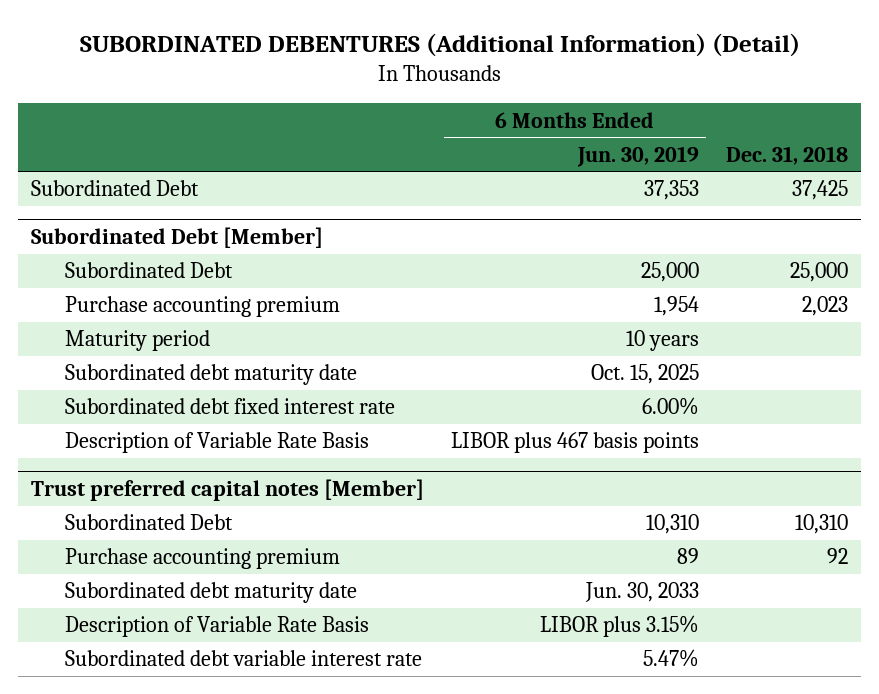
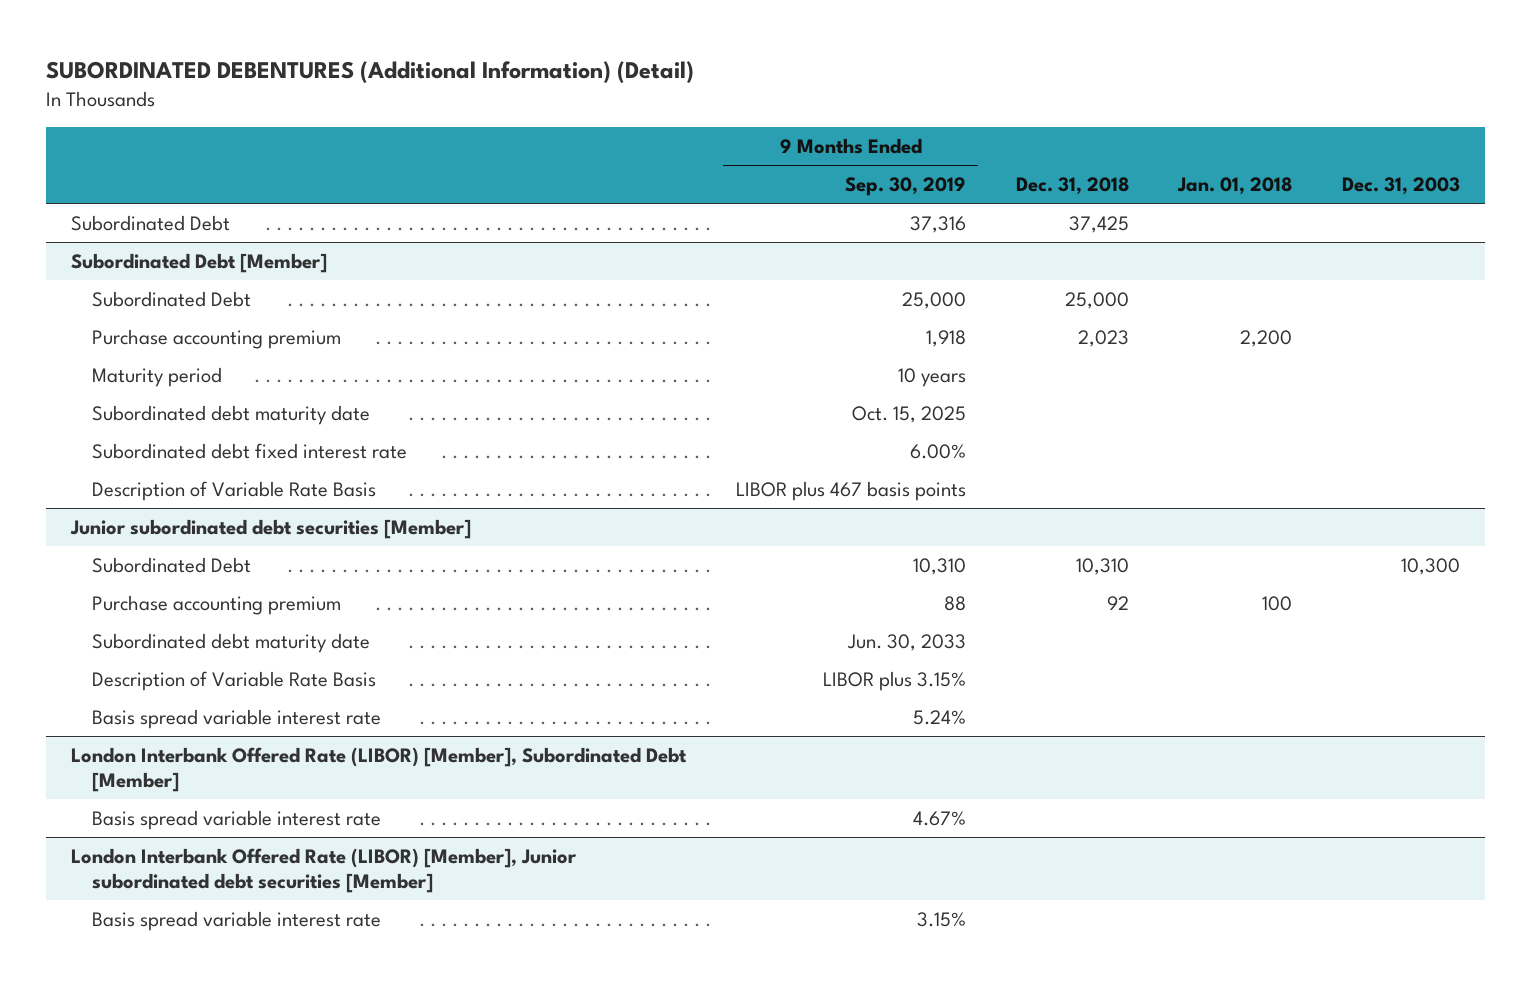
- | 6 Months Ended Jun. 30, 2019 | Dec. 31, 2018
+ | 9 Months Ended Sep. 30, 2019 | Dec. 31, 2018 | Jan. 01, 2018 | Dec. 31, 2003
- Trust preferred capital notes [Member]
+ Junior subordinated debt securities [Member]
- Subordinated debt variable interest rate | 5.47% |
+ Basis spread variable interest rate | 5.24% | | |
+ London Interbank Offered Rate (LIBOR) [Member], Subordinated Debt [Member]
+ Basis spread variable interest rate | 4.67% | | |
+ London Interbank Offered Rate (LIBOR) [Member], Junior subordinated debt securities [Member]
+ Basis spread variable interest rate | 3.15% | | |

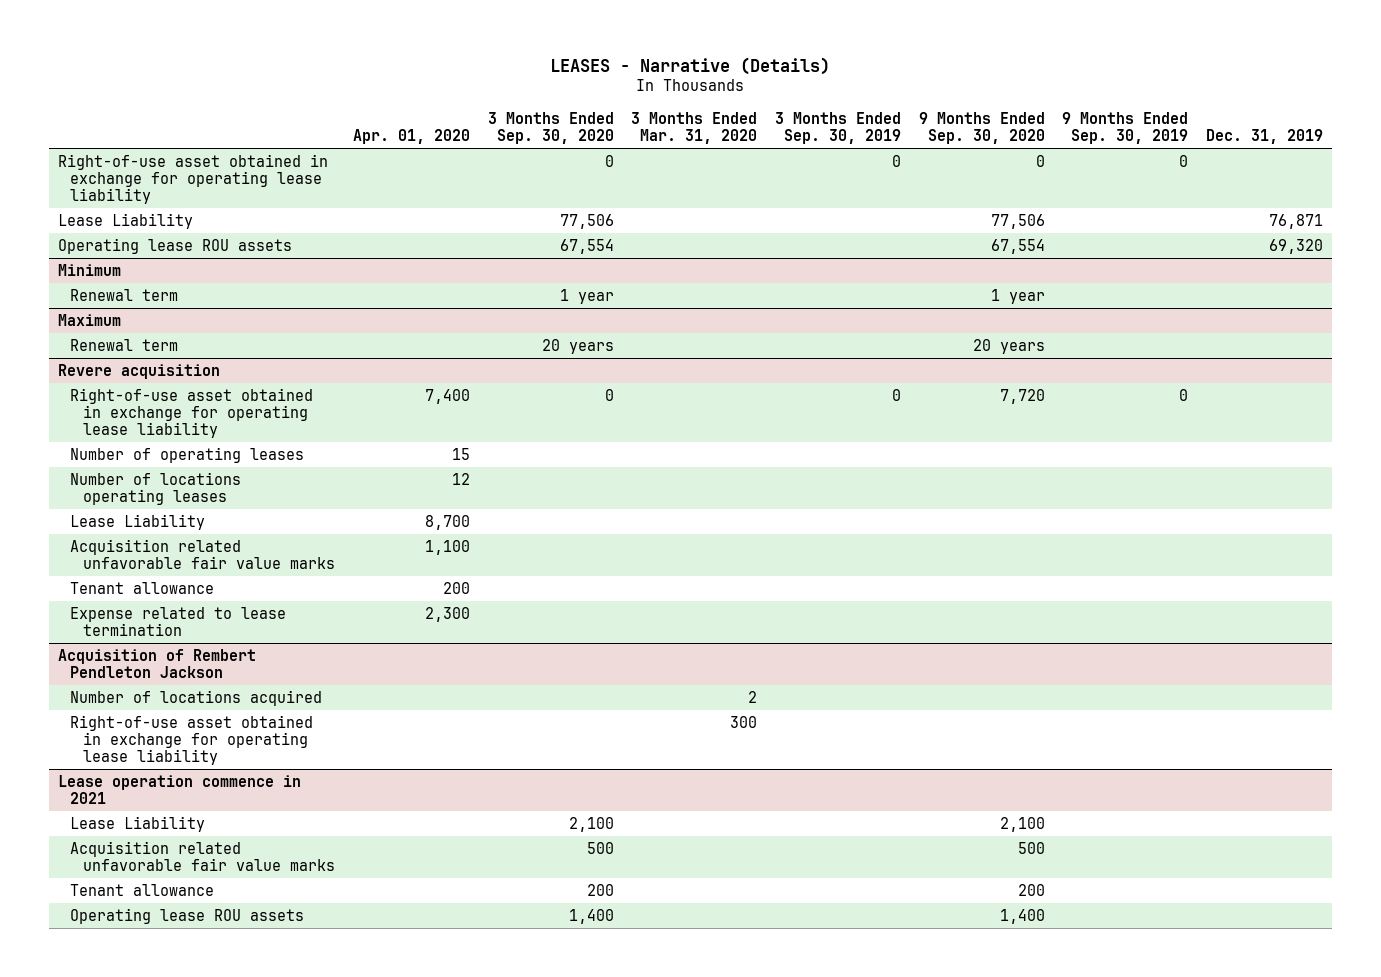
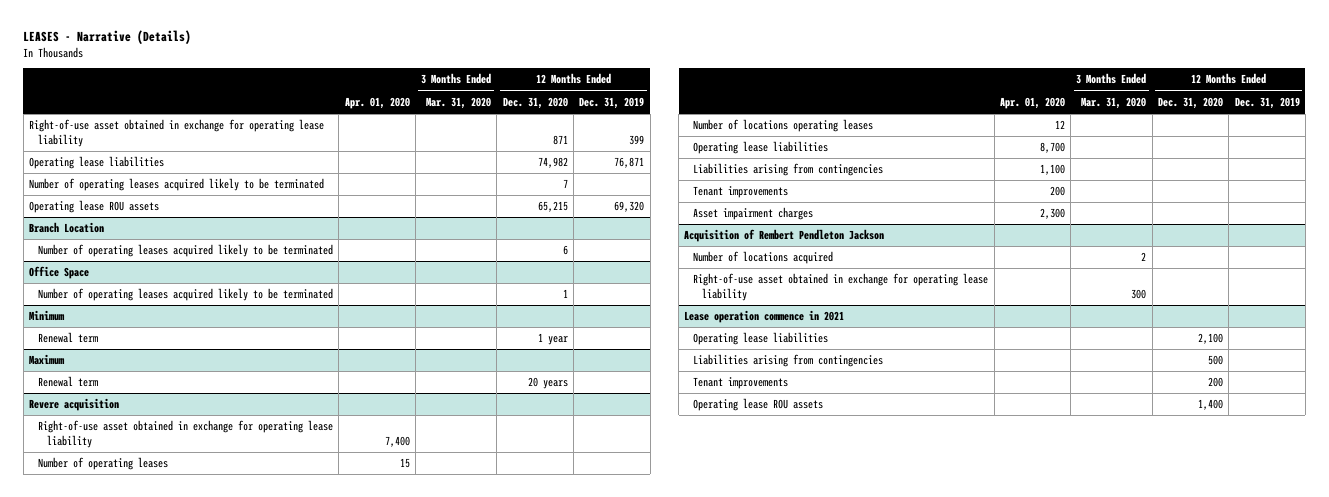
- | Apr. 01, 2020 | 3 Months Ended Sep. 30, 2020 | 3 Months Ended Mar. 31, 2020 | 3 Months Ended Sep. 30, 2019 | 9 Months Ended Sep. 30, 2020 | 9 Months Ended Sep. 30, 2019 | Dec. 31, 2019
+ | Apr. 01, 2020 | 3 Months Ended Mar. 31, 2020 | 12 Months Ended Dec. 31, 2020 | 12 Months Ended Dec. 31, 2019
- Lease Liability | | 77,506 | | | 77,506 | | 76,871
+ Operating lease liabilities | | | 74,982 | 76,871
+ Number of operating leases acquired likely to be terminated | | | 7 |
+ Branch Location
+ Number of operating leases acquired likely to be terminated | | | 6 |
+ Office Space
+ Number of operating leases acquired likely to be terminated | | | 1 |
@ Revere acquisition
- Lease Liability | 8,700 | | | | | |
- Acquisition related unfavorable fair value marks | 1,100 | | | | | |
- Tenant allowance | 200 | | | | | |
- Expense related to lease termination | 2,300 | | | | | |
+ Operating lease liabilities | 8,700 | | |
+ Liabilities arising from contingencies | 1,100 | | |
+ Tenant improvements | 200 | | |
+ Asset impairment charges | 2,300 | | |
@ Lease operation commence in 2021
- Lease Liability | | 2,100 | | | 2,100 | |
- Acquisition related unfavorable fair value marks | | 500 | | | 500 | |
- Tenant allowance | | 200 | | | 200 | |
+ Operating lease liabilities | | | 2,100 |
+ Liabilities arising from contingencies | | | 500 |
+ Tenant improvements | | | 200 |

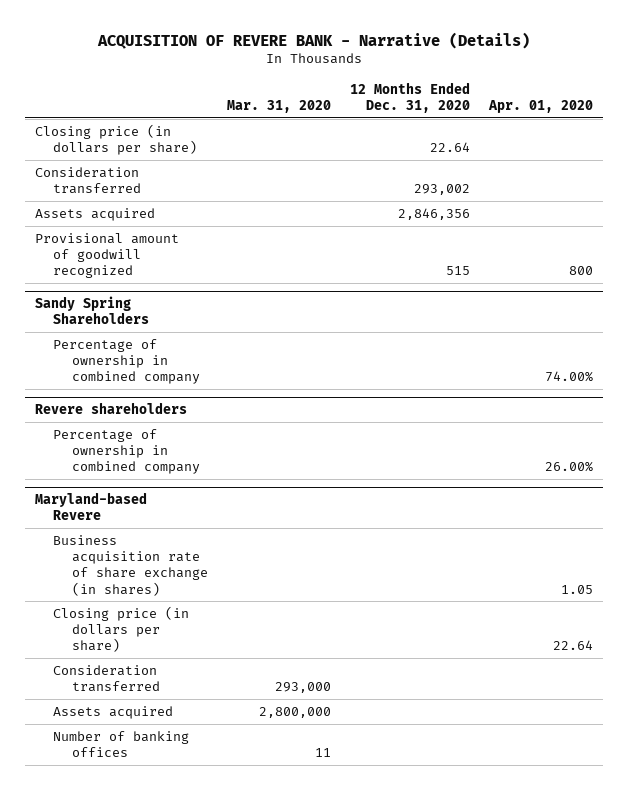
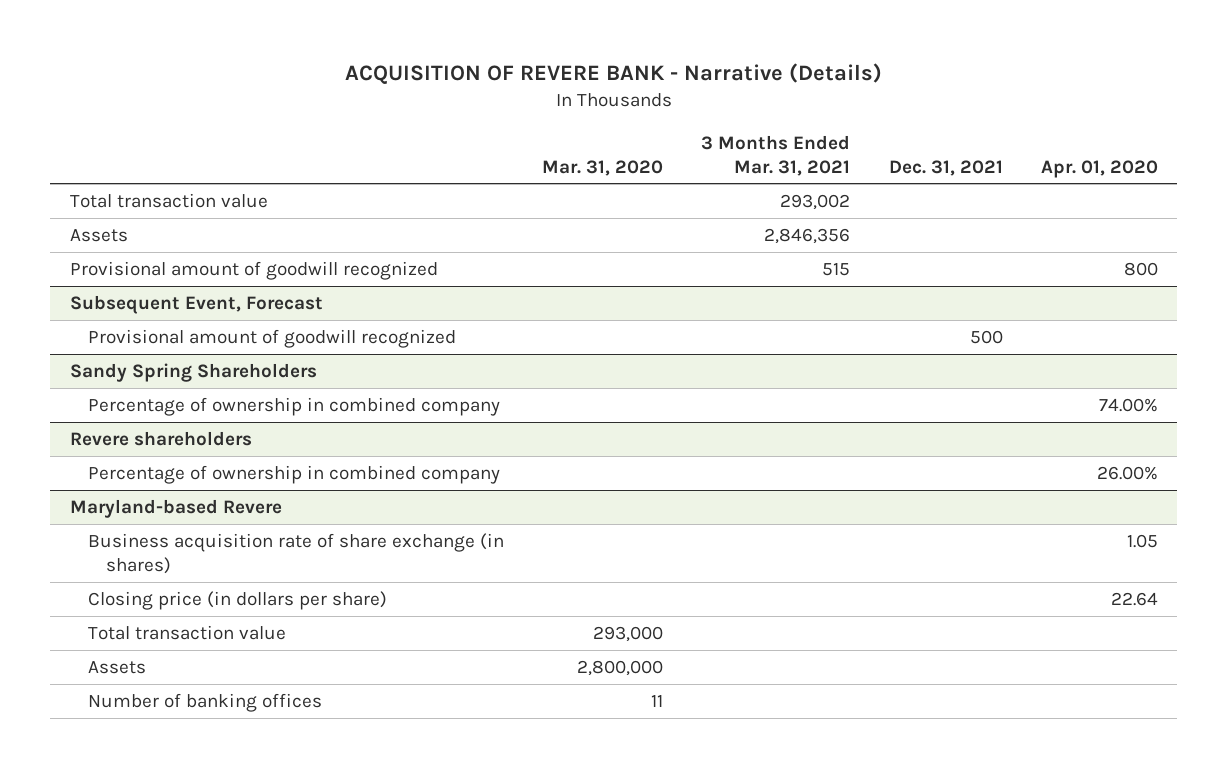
- | Mar. 31, 2020 | 12 Months Ended Dec. 31, 2020 | Apr. 01, 2020
+ | Mar. 31, 2020 | 3 Months Ended Mar. 31, 2021 | Dec. 31, 2021 | Apr. 01, 2020
- Closing price (in dollars per share) | | 22.64 |
- Consideration transferred | | 293,002 |
- Assets acquired | | 2,846,356 |
+ Total transaction value | | 293,002 | |
+ Assets | | 2,846,356 | |
+ Subsequent Event, Forecast
+ Provisional amount of goodwill recognized | | | 500 |
@ Maryland-based Revere
- Consideration transferred | 293,000 | |
- Assets acquired | 2,800,000 | |
+ Total transaction value | 293,000 | | |
+ Assets | 2,800,000 | | |

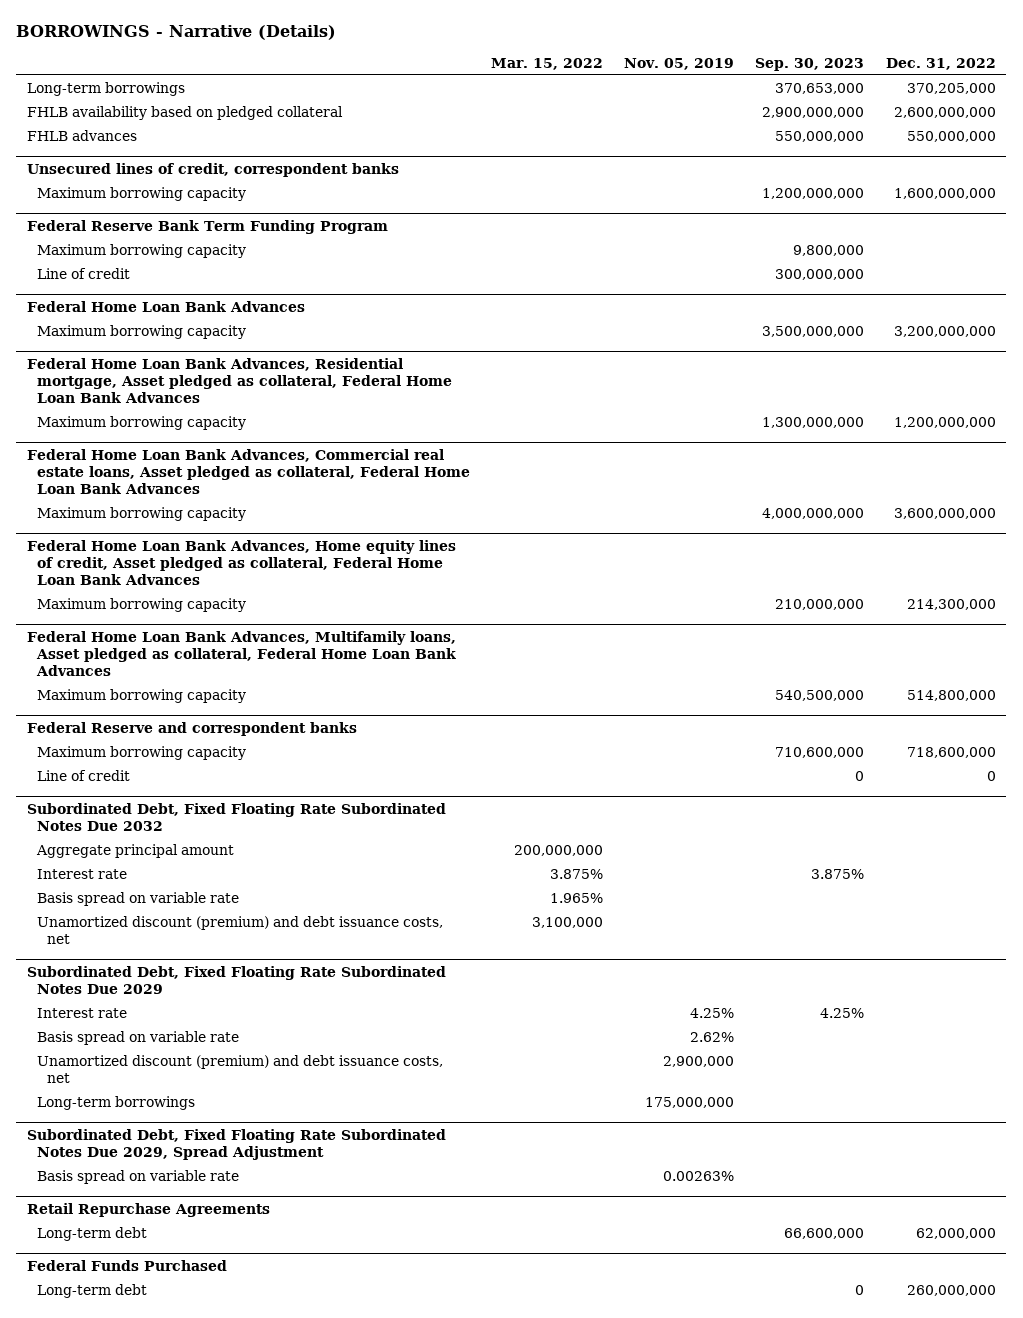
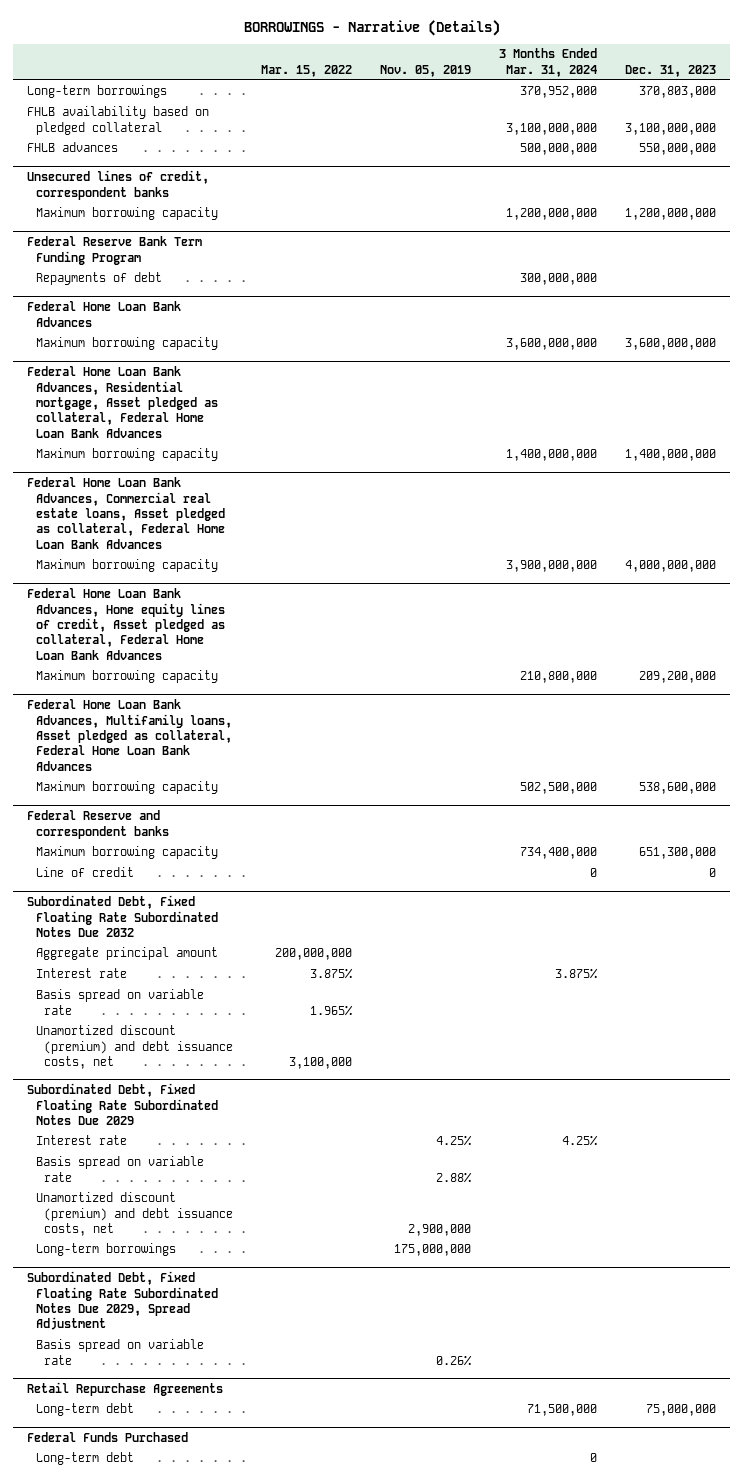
- | Mar. 15, 2022 | Nov. 05, 2019 | Sep. 30, 2023 | Dec. 31, 2022
+ | Mar. 15, 2022 | Nov. 05, 2019 | 3 Months Ended Mar. 31, 2024 | Dec. 31, 2023
@ Federal Reserve Bank Term Funding Program
- Maximum borrowing capacity | | | 9,800,000 |
- Line of credit | | | 300,000,000 |
+ Repayments of debt | | | 300,000,000 |
@ Subordinated Debt, Fixed Floating Rate Subordinated Notes Due 2029
- Basis spread on variable rate | | 2.62% | |
+ Basis spread on variable rate | | 2.88% | |
@ Subordinated Debt, Fixed Floating Rate Subordinated Notes Due 2029, Spread Adjustment
- Basis spread on variable rate | | 0.00263% | |
+ Basis spread on variable rate | | 0.26% | |

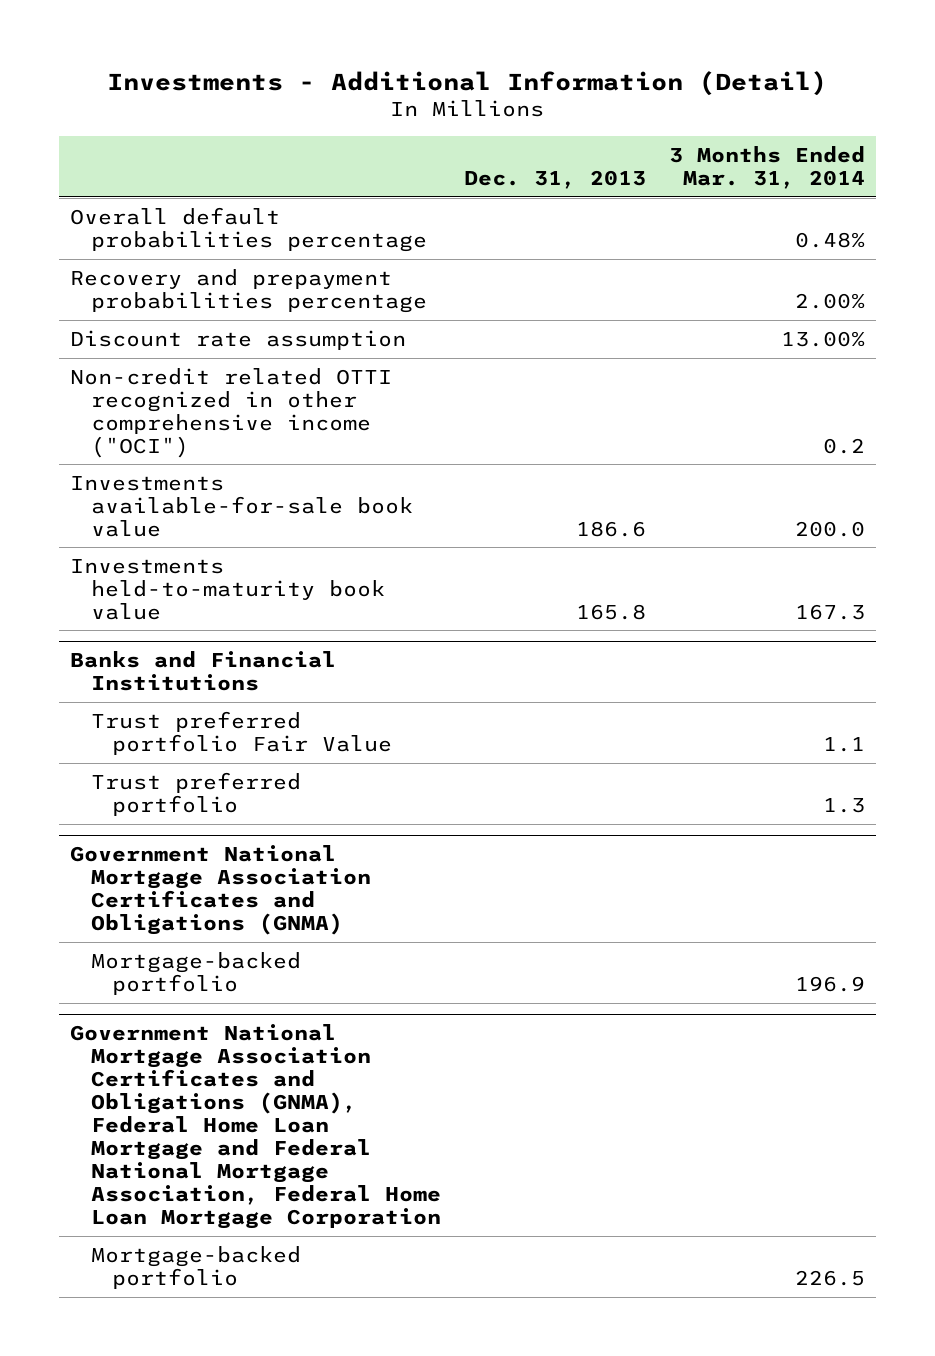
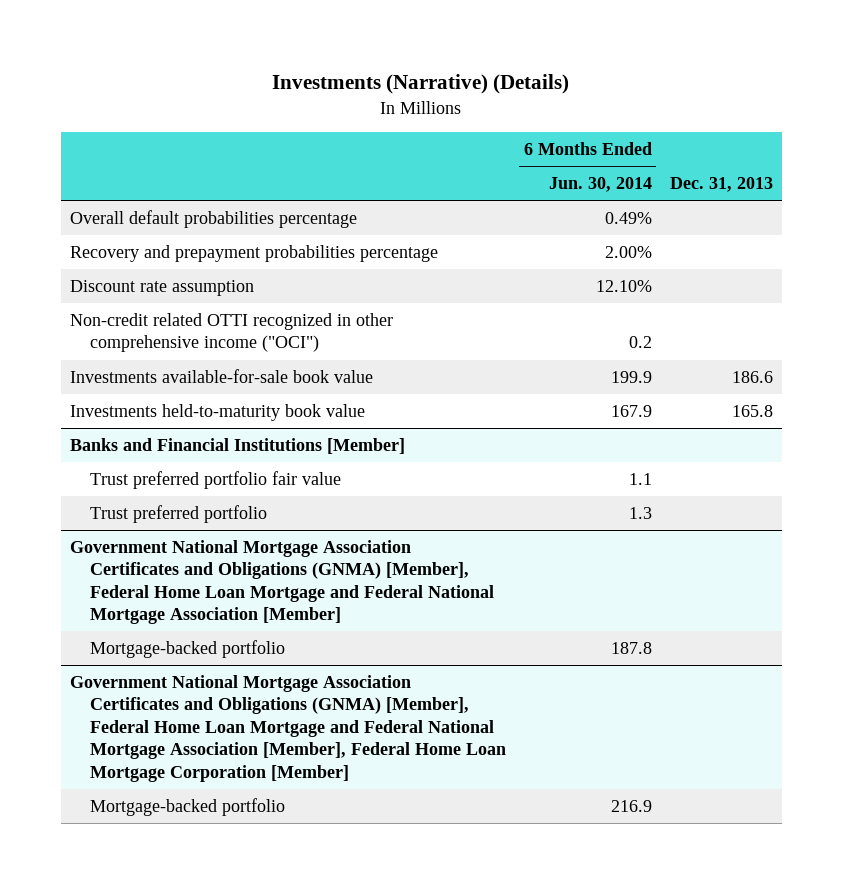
- Investments - Additional Information (Detail)
+ Investments (Narrative) (Details)
- | Dec. 31, 2013 | 3 Months Ended Mar. 31, 2014
+ | 6 Months Ended Jun. 30, 2014 | Dec. 31, 2013
- Banks and Financial Institutions
- Trust preferred portfolio Fair Value | | 1.1
+ Banks and Financial Institutions [Member]
+ Trust preferred portfolio fair value | 1.1 |
- Government National Mortgage Association Certificates and Obligations (GNMA)
+ Government National Mortgage Association Certificates and Obligations (GNMA) [Member], Federal Home Loan Mortgage and Federal National Mortgage Association [Member]
- Government National Mortgage Association Certificates and Obligations (GNMA), Federal Home Loan Mortgage and Federal National Mortgage Association, Federal Home Loan Mortgage Corporation
+ Government National Mortgage Association Certificates and Obligations (GNMA) [Member], Federal Home Loan Mortgage and Federal National Mortgage Association [Member], Federal Home Loan Mortgage Corporation [Member]

